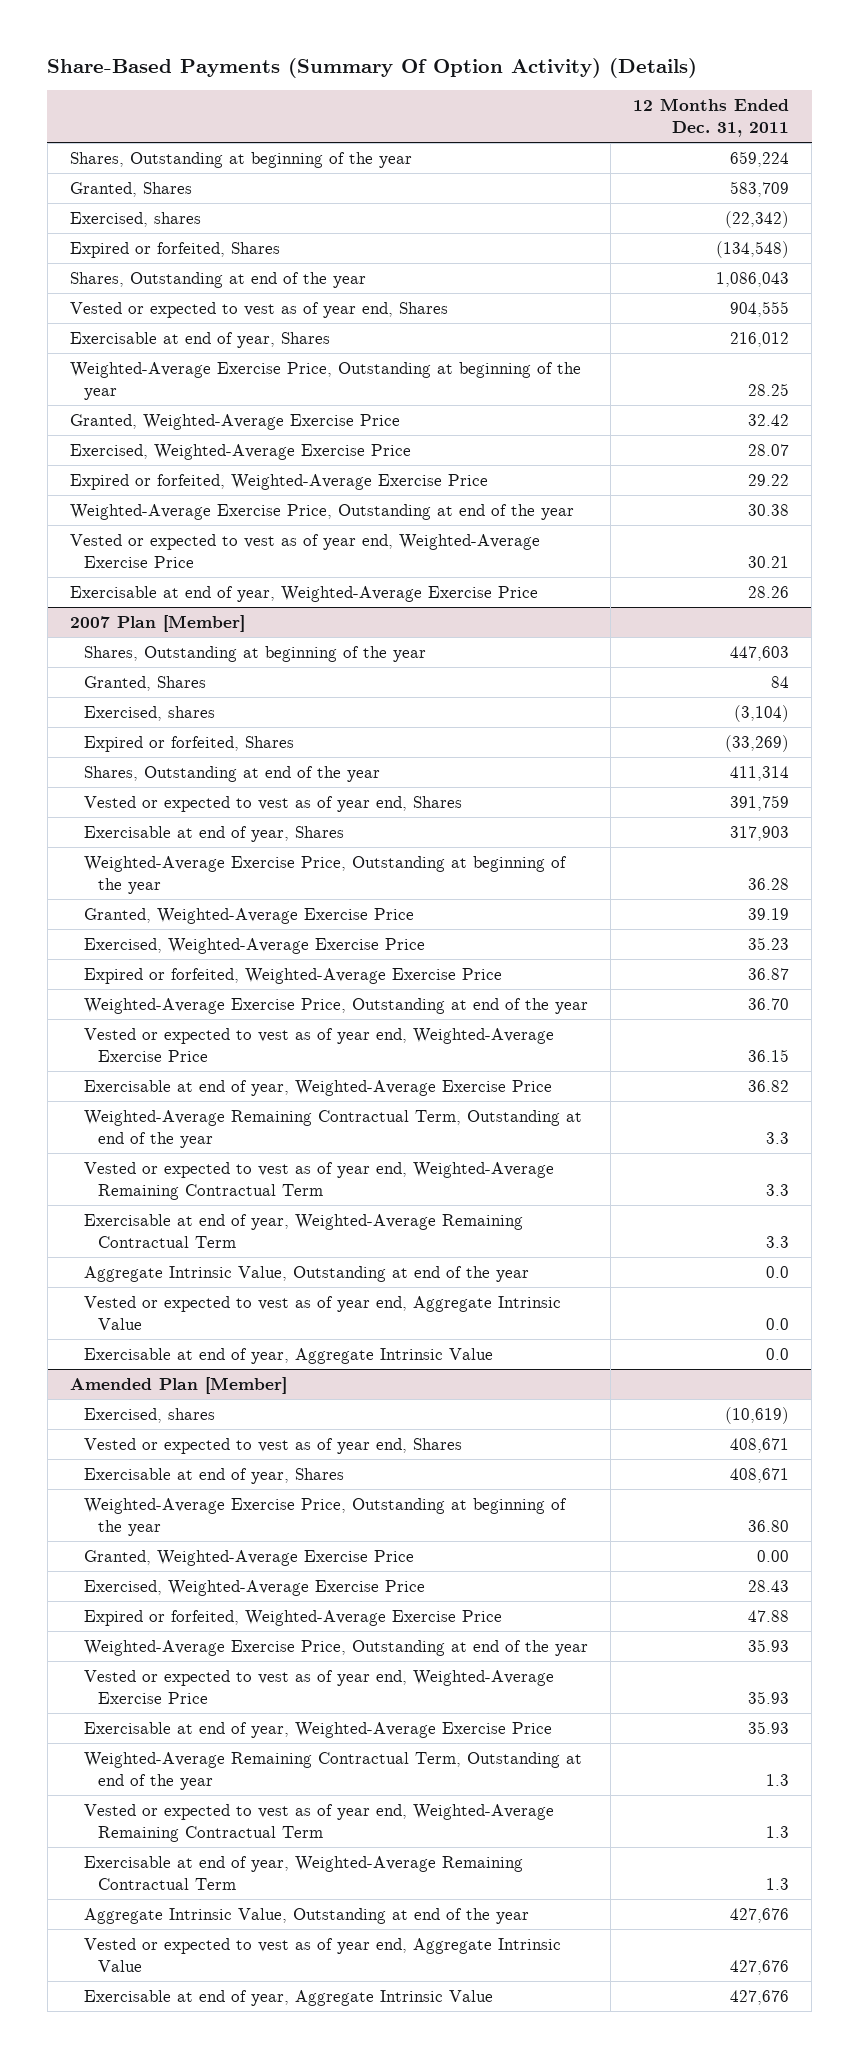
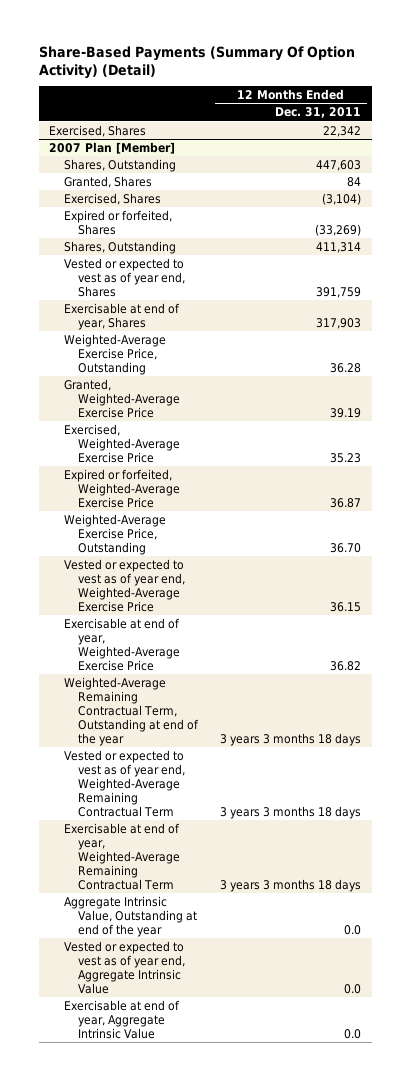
- Share-Based Payments (Summary Of Option Activity) (Details)
+ Share-Based Payments (Summary Of Option Activity) (Detail)
- Shares, Outstanding at beginning of the year | 659,224
- Granted, Shares | 583,709
- Exercised, shares | (22,342)
- Expired or forfeited, Shares | (134,548)
- Shares, Outstanding at end of the year | 1,086,043
- Vested or expected to vest as of year end, Shares | 904,555
- Exercisable at end of year, Shares | 216,012
- Weighted-Average Exercise Price, Outstanding at beginning of the year | 28.25
- Granted, Weighted-Average Exercise Price | 32.42
- Exercised, Weighted-Average Exercise Price | 28.07
- Expired or forfeited, Weighted-Average Exercise Price | 29.22
- Weighted-Average Exercise Price, Outstanding at end of the year | 30.38
- Vested or expected to vest as of year end, Weighted-Average Exercise Price | 30.21
- Exercisable at end of year, Weighted-Average Exercise Price | 28.26
+ Exercised, Shares | 22,342
@ 2007 Plan [Member]
- Shares, Outstanding at beginning of the year | 447,603
+ Shares, Outstanding | 447,603
- Exercised, shares | (3,104)
+ Exercised, Shares | (3,104)
- Shares, Outstanding at end of the year | 411,314
+ Shares, Outstanding | 411,314
- Weighted-Average Exercise Price, Outstanding at beginning of the year | 36.28
+ Weighted-Average Exercise Price, Outstanding | 36.28
- Weighted-Average Exercise Price, Outstanding at end of the year | 36.70
+ Weighted-Average Exercise Price, Outstanding | 36.70
- Weighted-Average Remaining Contractual Term, Outstanding at end of the year | 3.3
- Vested or expected to vest as of year end, Weighted-Average Remaining Contractual Term | 3.3
- Exercisable at end of year, Weighted-Average Remaining Contractual Term | 3.3
+ Weighted-Average Remaining Contractual Term, Outstanding at end of the year | 3 years 3 months 18 days
+ Vested or expected to vest as of year end, Weighted-Average Remaining Contractual Term | 3 years 3 months 18 days
+ Exercisable at end of year, Weighted-Average Remaining Contractual Term | 3 years 3 months 18 days
- Amended Plan [Member]
- Exercised, shares | (10,619)
- Vested or expected to vest as of year end, Shares | 408,671
- Exercisable at end of year, Shares | 408,671
- Weighted-Average Exercise Price, Outstanding at beginning of the year | 36.80
- Granted, Weighted-Average Exercise Price | 0.00
- Exercised, Weighted-Average Exercise Price | 28.43
- Expired or forfeited, Weighted-Average Exercise Price | 47.88
- Weighted-Average Exercise Price, Outstanding at end of the year | 35.93
- Vested or expected to vest as of year end, Weighted-Average Exercise Price | 35.93
- Exercisable at end of year, Weighted-Average Exercise Price | 35.93
- Weighted-Average Remaining Contractual Term, Outstanding at end of the year | 1.3
- Vested or expected to vest as of year end, Weighted-Average Remaining Contractual Term | 1.3
- Exercisable at end of year, Weighted-Average Remaining Contractual Term | 1.3
- Aggregate Intrinsic Value, Outstanding at end of the year | 427,676
- Vested or expected to vest as of year end, Aggregate Intrinsic Value | 427,676
- Exercisable at end of year, Aggregate Intrinsic Value | 427,676

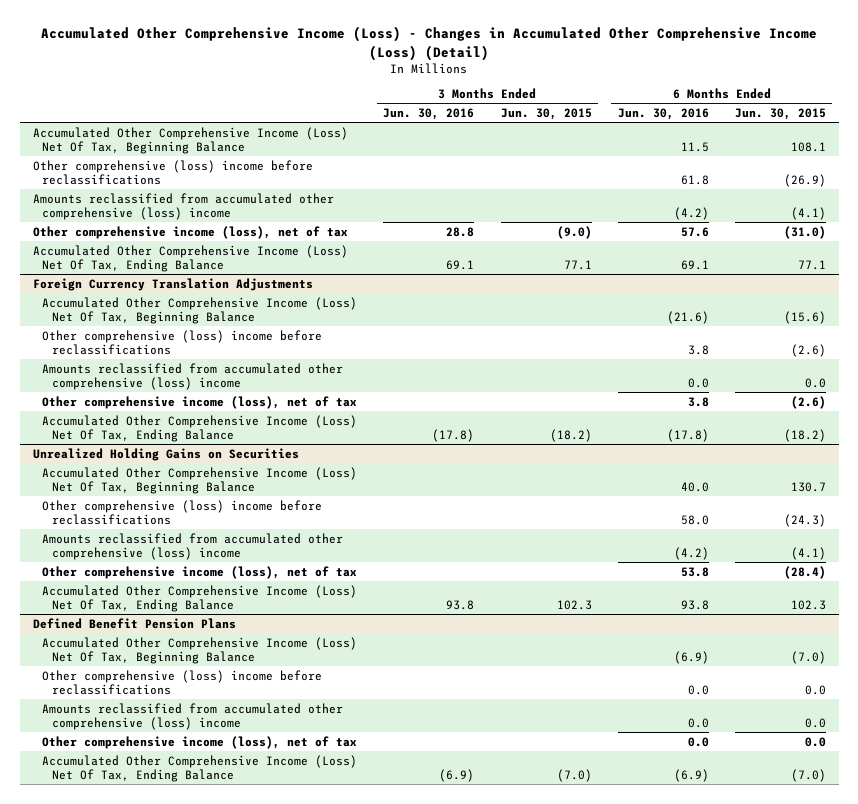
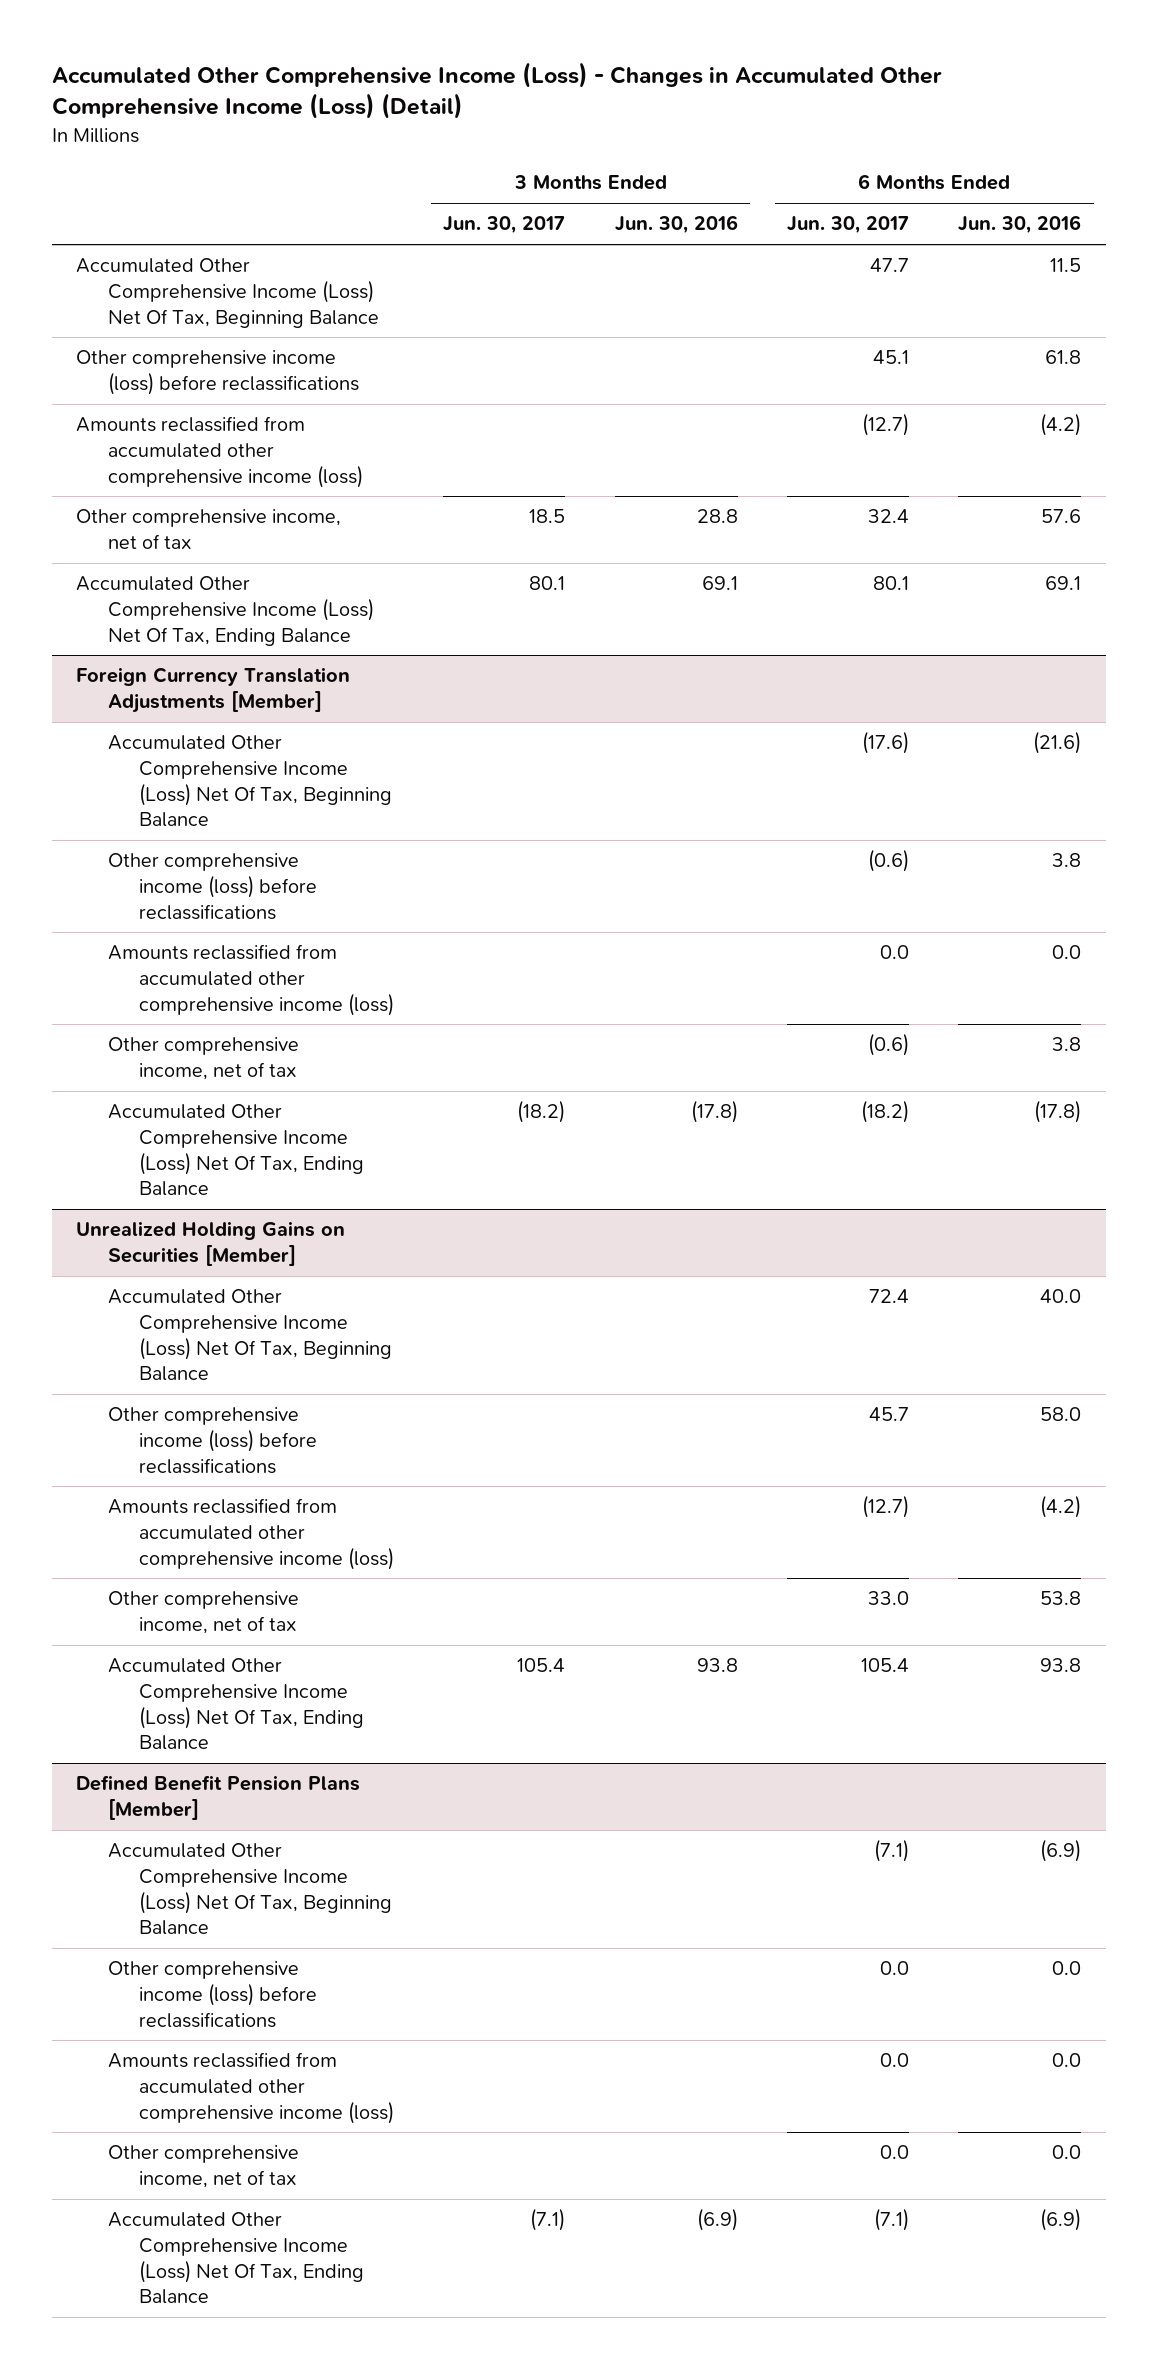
- | 3 Months Ended Jun. 30, 2016 | 3 Months Ended Jun. 30, 2015 | 6 Months Ended Jun. 30, 2016 | 6 Months Ended Jun. 30, 2015
+ | 3 Months Ended Jun. 30, 2017 | 3 Months Ended Jun. 30, 2016 | 6 Months Ended Jun. 30, 2017 | 6 Months Ended Jun. 30, 2016
- Other comprehensive (loss) income before reclassifications | | | 61.8 | (26.9)
- Amounts reclassified from accumulated other comprehensive (loss) income | | | (4.2) | (4.1)
- Other comprehensive income (loss), net of tax | 28.8 | (9.0) | 57.6 | (31.0)
+ Other comprehensive income (loss) before reclassifications | | | 45.1 | 61.8
+ Amounts reclassified from accumulated other comprehensive income (loss) | | | (12.7) | (4.2)
+ Other comprehensive income, net of tax | 18.5 | 28.8 | 32.4 | 57.6
- Foreign Currency Translation Adjustments
+ Foreign Currency Translation Adjustments [Member]
- Other comprehensive (loss) income before reclassifications | | | 3.8 | (2.6)
- Amounts reclassified from accumulated other comprehensive (loss) income | | | 0.0 | 0.0
- Other comprehensive income (loss), net of tax | | | 3.8 | (2.6)
+ Other comprehensive income (loss) before reclassifications | | | (0.6) | 3.8
+ Amounts reclassified from accumulated other comprehensive income (loss) | | | 0.0 | 0.0
+ Other comprehensive income, net of tax | | | (0.6) | 3.8
- Unrealized Holding Gains on Securities
+ Unrealized Holding Gains on Securities [Member]
- Other comprehensive (loss) income before reclassifications | | | 58.0 | (24.3)
- Amounts reclassified from accumulated other comprehensive (loss) income | | | (4.2) | (4.1)
- Other comprehensive income (loss), net of tax | | | 53.8 | (28.4)
+ Other comprehensive income (loss) before reclassifications | | | 45.7 | 58.0
+ Amounts reclassified from accumulated other comprehensive income (loss) | | | (12.7) | (4.2)
+ Other comprehensive income, net of tax | | | 33.0 | 53.8
- Defined Benefit Pension Plans
+ Defined Benefit Pension Plans [Member]
- Other comprehensive (loss) income before reclassifications | | | 0.0 | 0.0
- Amounts reclassified from accumulated other comprehensive (loss) income | | | 0.0 | 0.0
- Other comprehensive income (loss), net of tax | | | 0.0 | 0.0
+ Other comprehensive income (loss) before reclassifications | | | 0.0 | 0.0
+ Amounts reclassified from accumulated other comprehensive income (loss) | | | 0.0 | 0.0
+ Other comprehensive income, net of tax | | | 0.0 | 0.0

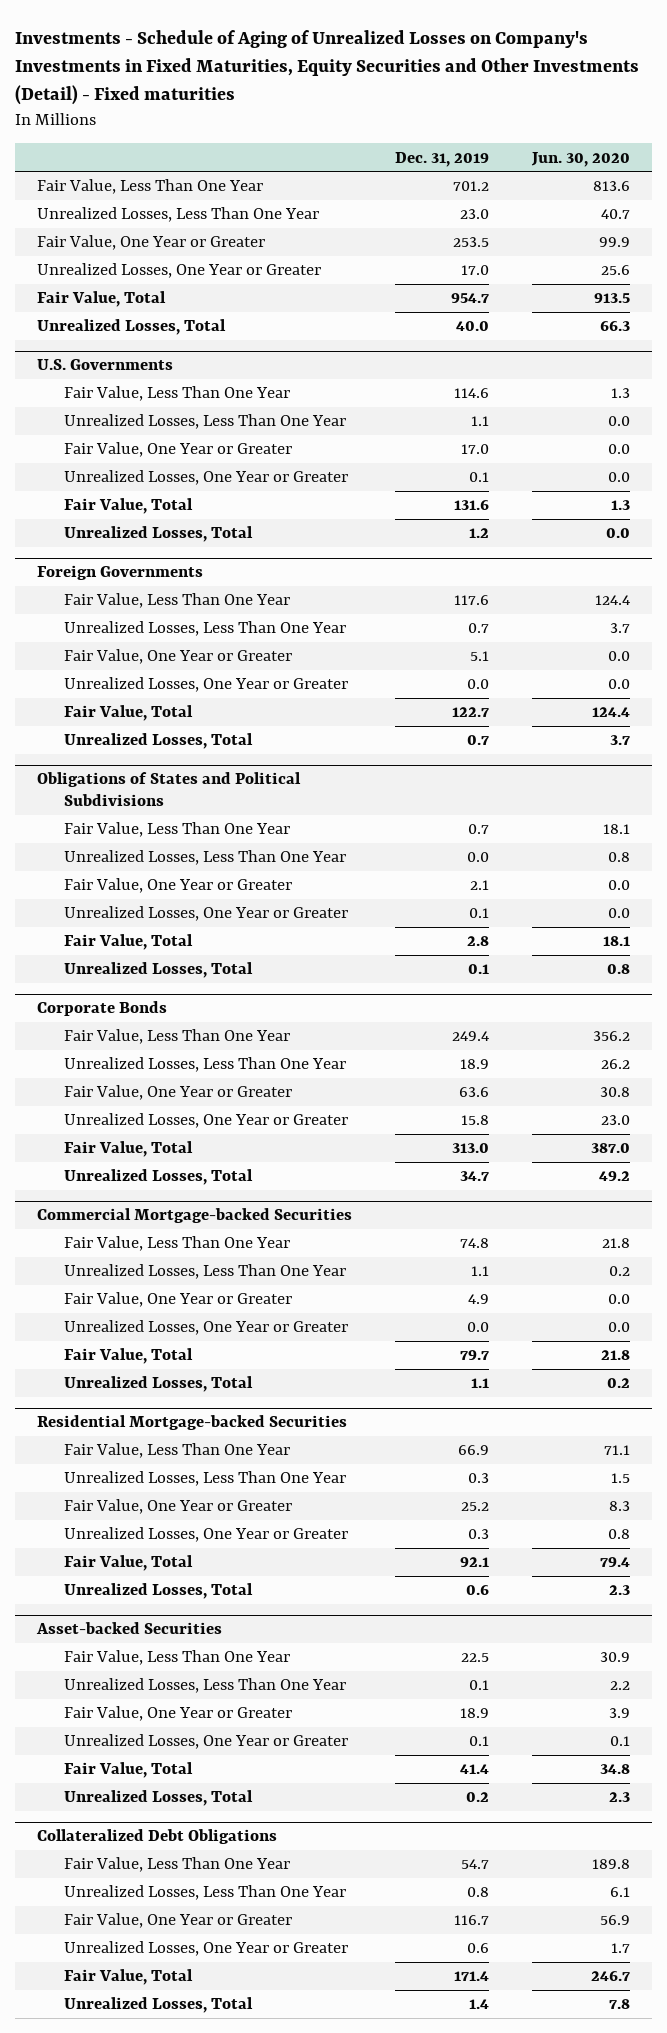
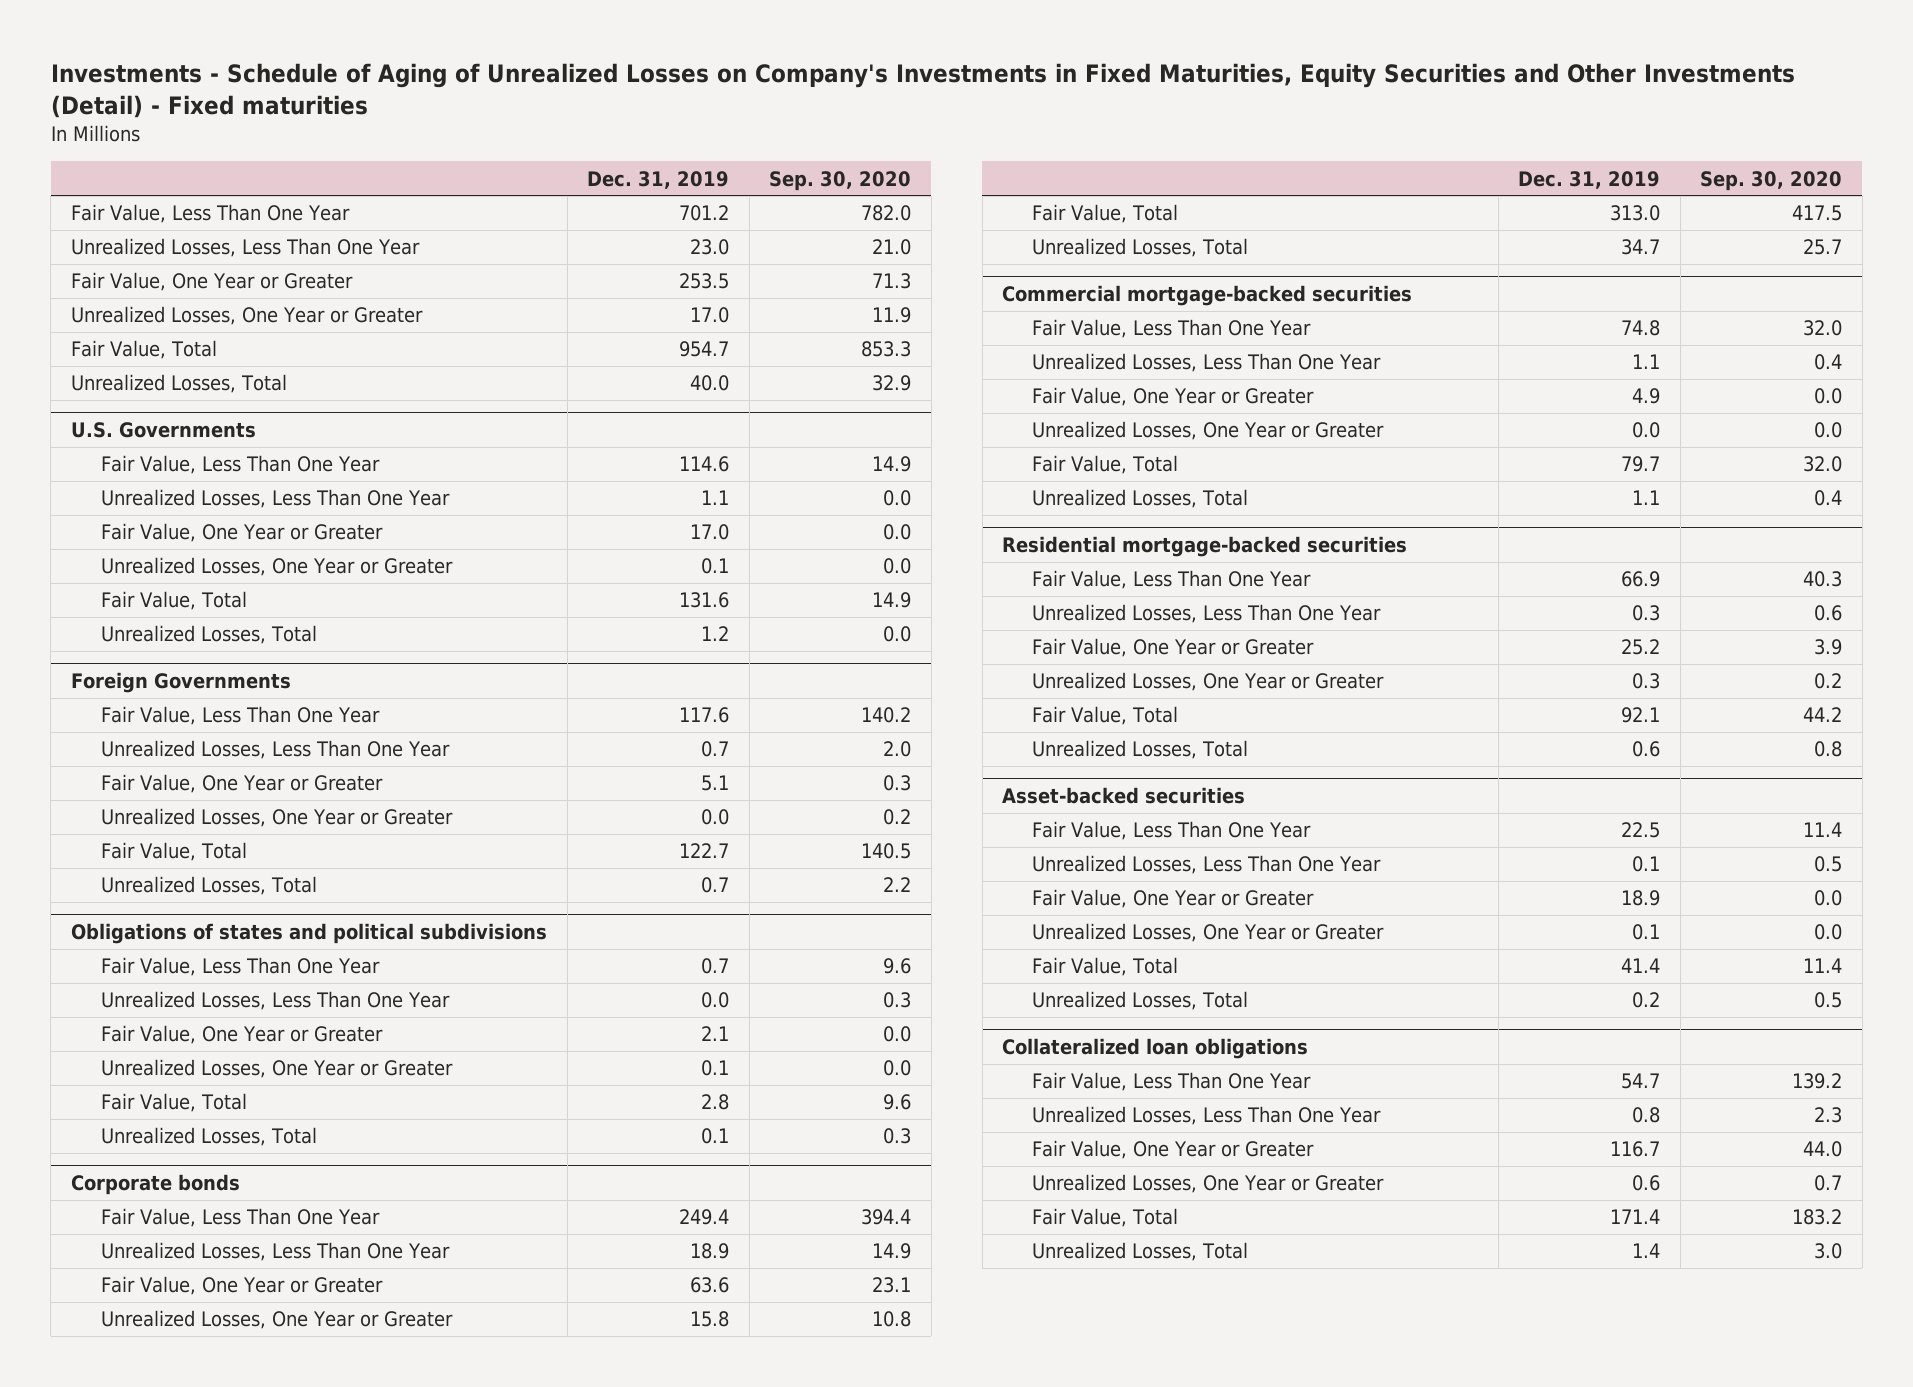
- | Dec. 31, 2019 | Jun. 30, 2020
+ | Dec. 31, 2019 | Sep. 30, 2020
- Obligations of States and Political Subdivisions
+ Obligations of states and political subdivisions
- Corporate Bonds
+ Corporate bonds
- Commercial Mortgage-backed Securities
+ Commercial mortgage-backed securities
- Residential Mortgage-backed Securities
+ Residential mortgage-backed securities
- Asset-backed Securities
+ Asset-backed securities
- Collateralized Debt Obligations
+ Collateralized loan obligations

